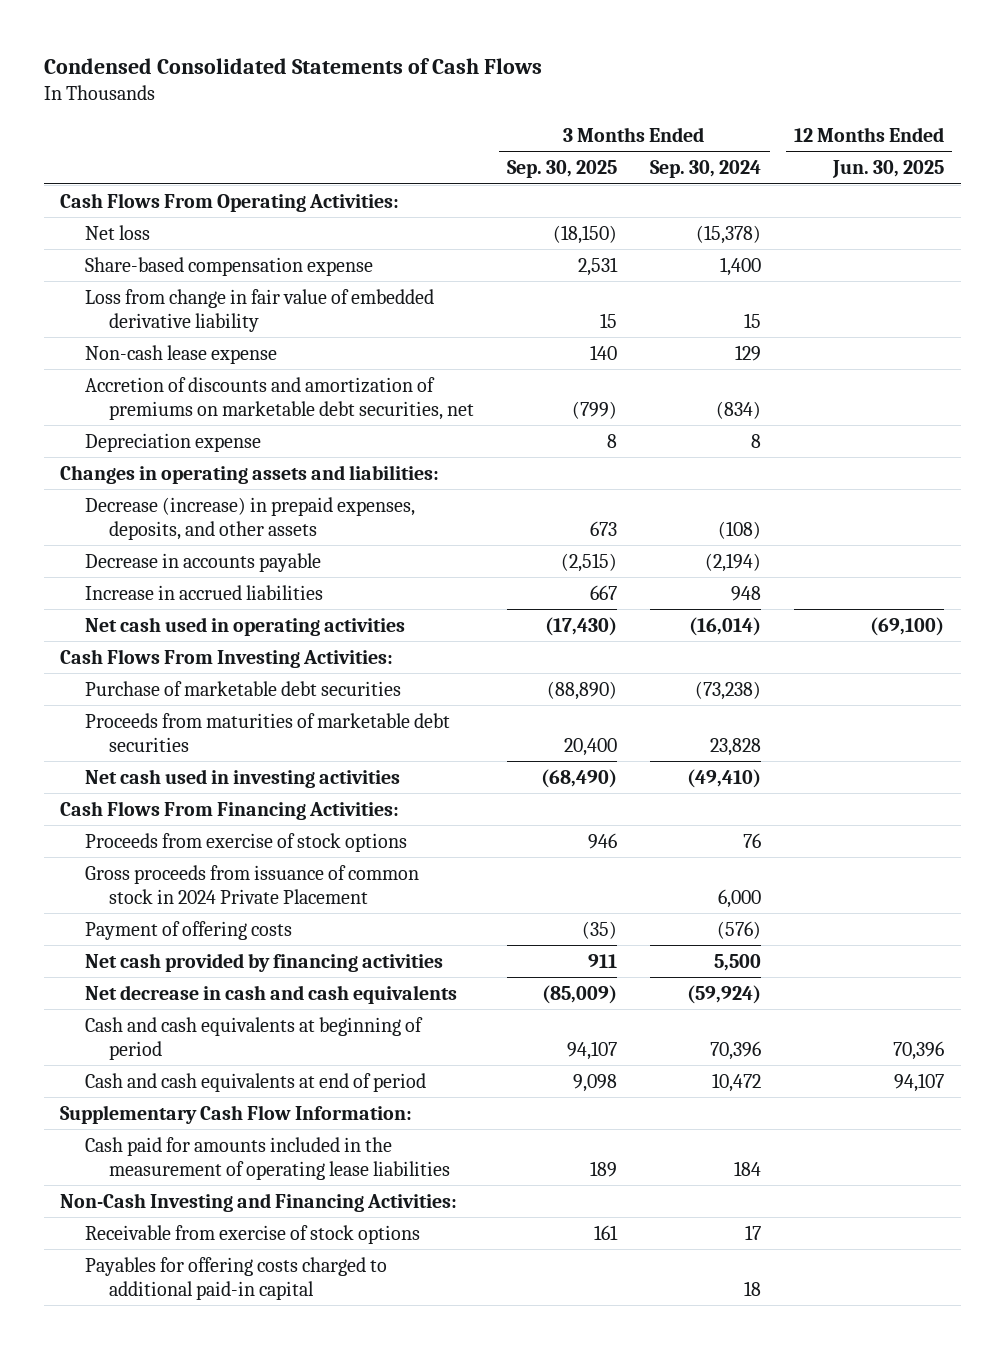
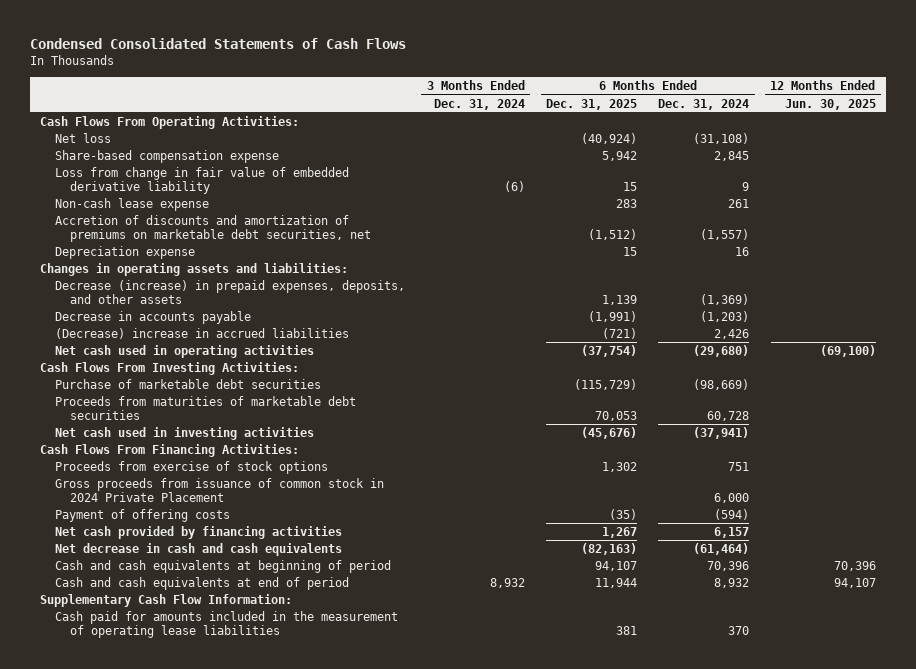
- | 3 Months Ended Sep. 30, 2025 | 3 Months Ended Sep. 30, 2024 | 12 Months Ended Jun. 30, 2025
+ | 3 Months Ended Dec. 31, 2024 | 6 Months Ended Dec. 31, 2025 | 6 Months Ended Dec. 31, 2024 | 12 Months Ended Jun. 30, 2025
- Increase in accrued liabilities | 667 | 948 |
+ (Decrease) increase in accrued liabilities | | (721) | 2,426 |
- Non-Cash Investing and Financing Activities:
- Receivable from exercise of stock options | 161 | 17 |
- Payables for offering costs charged to additional paid-in capital | | 18 |

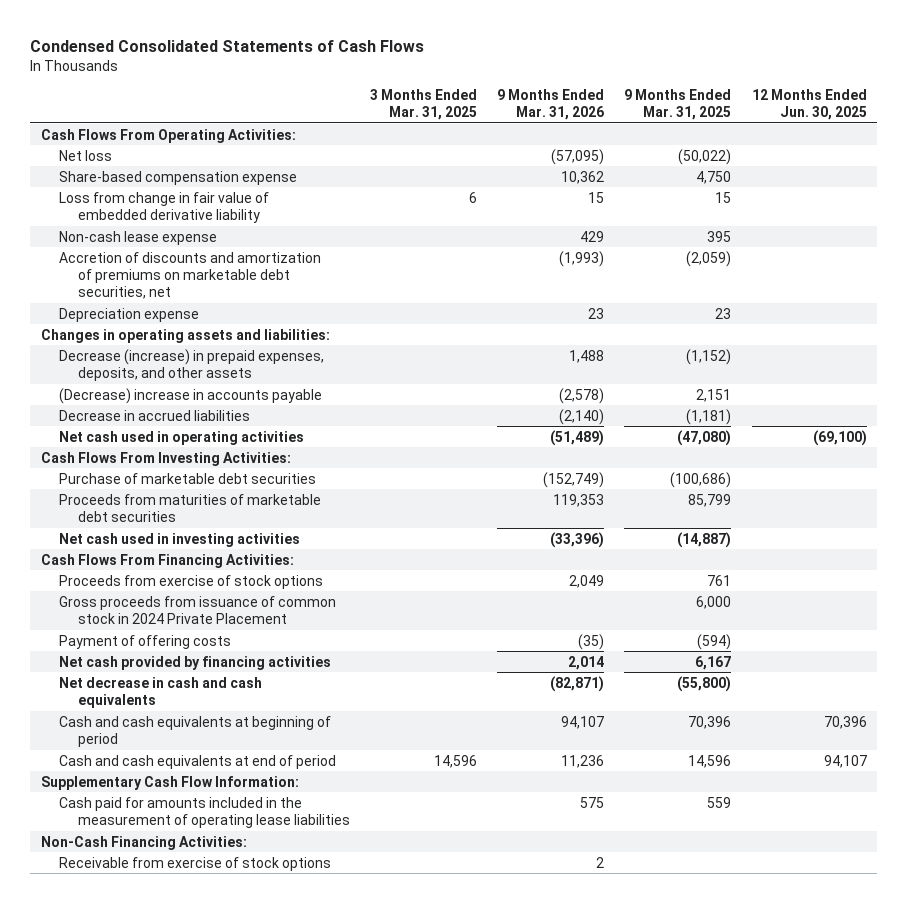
- | 3 Months Ended Dec. 31, 2024 | 6 Months Ended Dec. 31, 2025 | 6 Months Ended Dec. 31, 2024 | 12 Months Ended Jun. 30, 2025
+ | 3 Months Ended Mar. 31, 2025 | 9 Months Ended Mar. 31, 2026 | 9 Months Ended Mar. 31, 2025 | 12 Months Ended Jun. 30, 2025
- Decrease in accounts payable | | (1,991) | (1,203) |
- (Decrease) increase in accrued liabilities | | (721) | 2,426 |
+ (Decrease) increase in accounts payable | | (2,578) | 2,151 |
+ Decrease in accrued liabilities | | (2,140) | (1,181) |
+ Non-Cash Financing Activities:
+ Receivable from exercise of stock options | | 2 | |

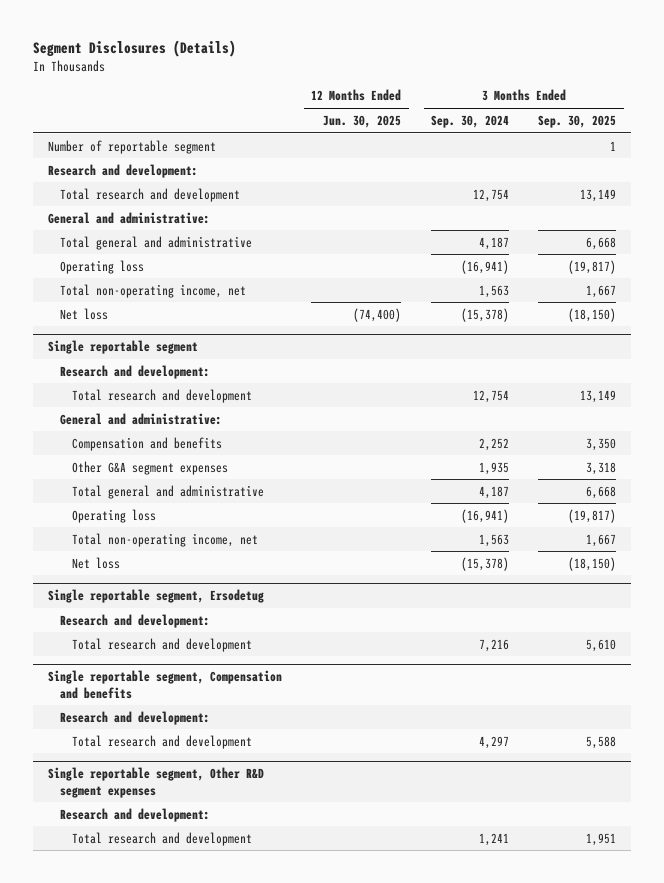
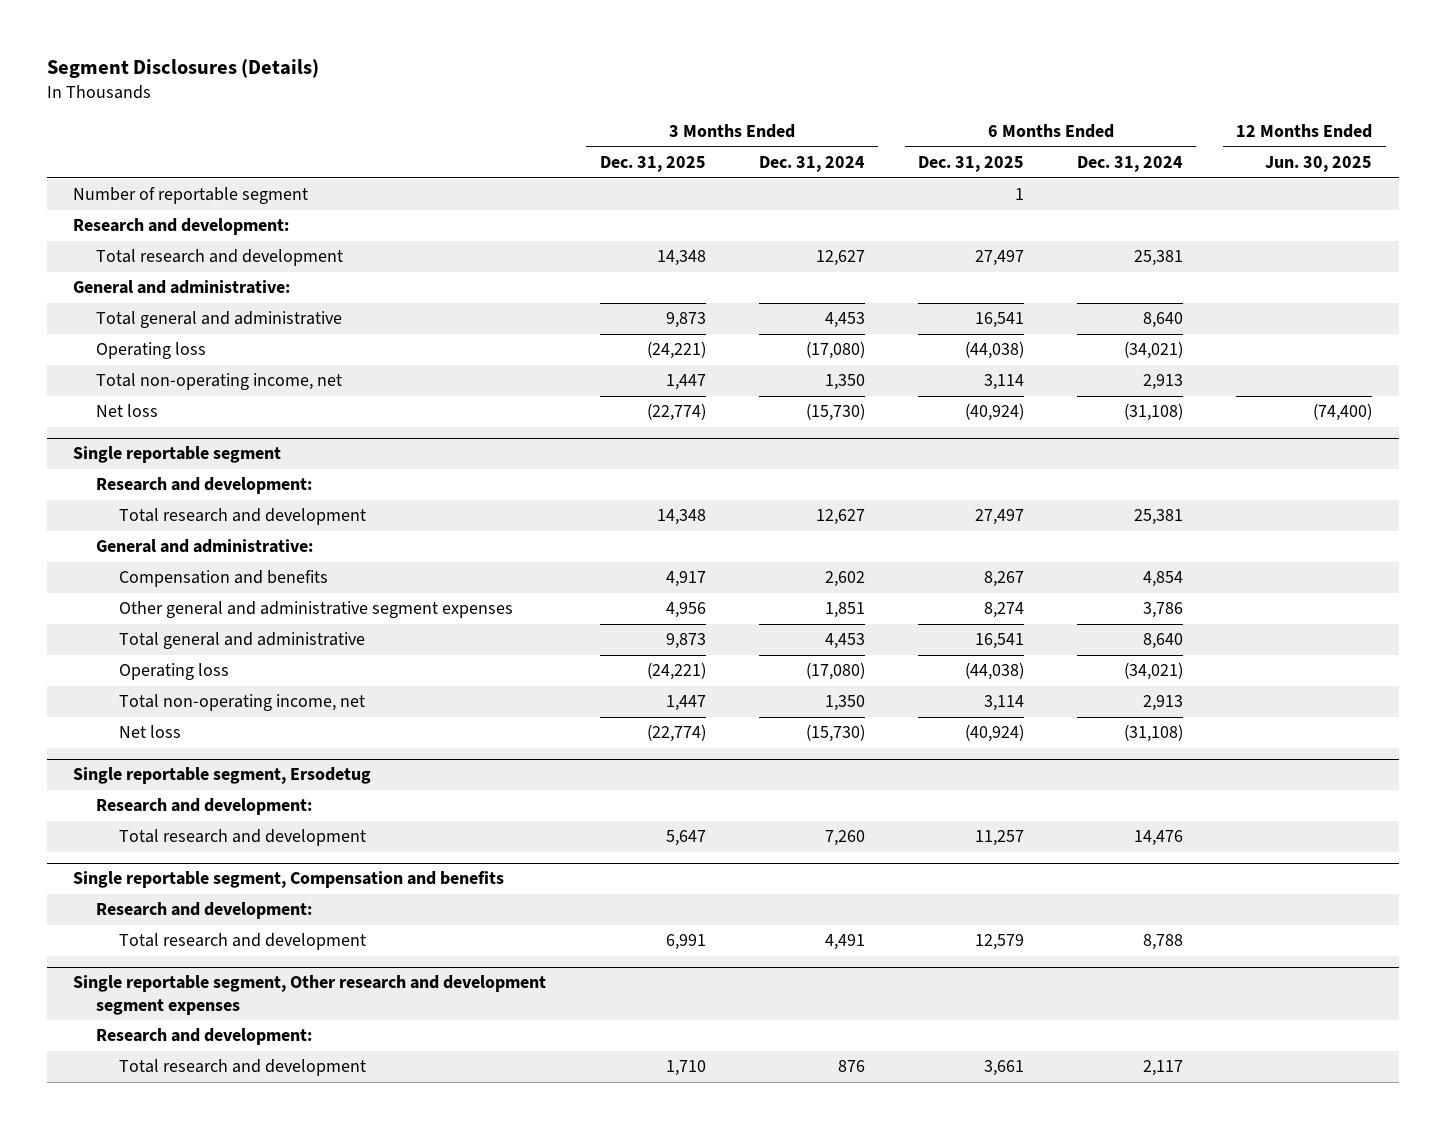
- | 12 Months Ended Jun. 30, 2025 | 3 Months Ended Sep. 30, 2024 | 3 Months Ended Sep. 30, 2025
+ | 3 Months Ended Dec. 31, 2025 | 3 Months Ended Dec. 31, 2024 | 6 Months Ended Dec. 31, 2025 | 6 Months Ended Dec. 31, 2024 | 12 Months Ended Jun. 30, 2025
@ Single reportable segment
- Other G&A segment expenses | | 1,935 | 3,318
+ Other general and administrative segment expenses | 4,956 | 1,851 | 8,274 | 3,786 |
- Single reportable segment, Other R&D segment expenses
+ Single reportable segment, Other research and development segment expenses

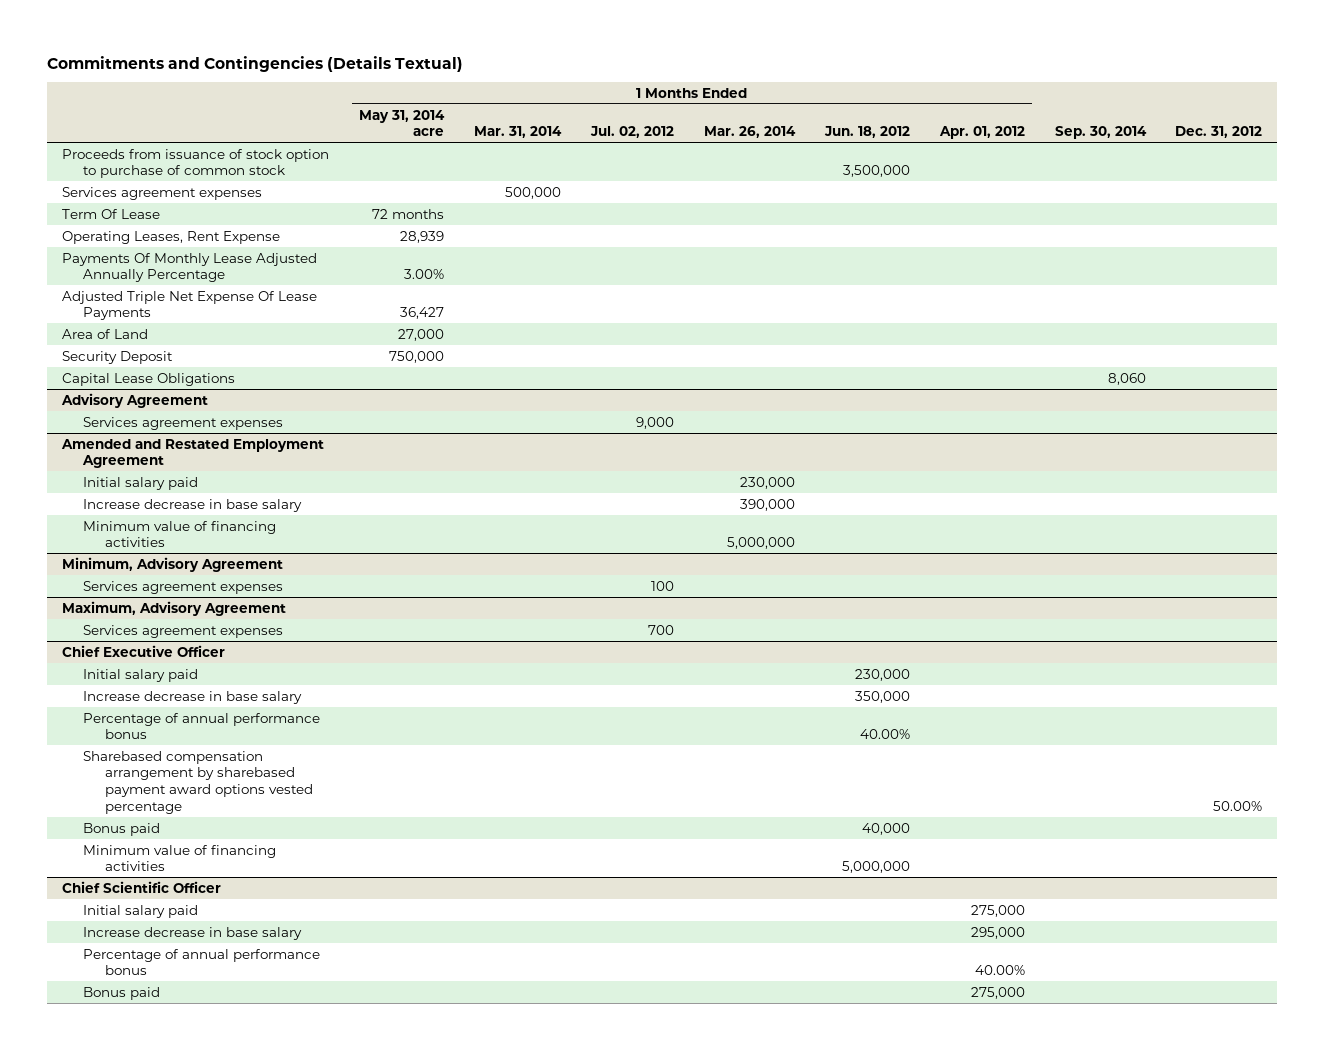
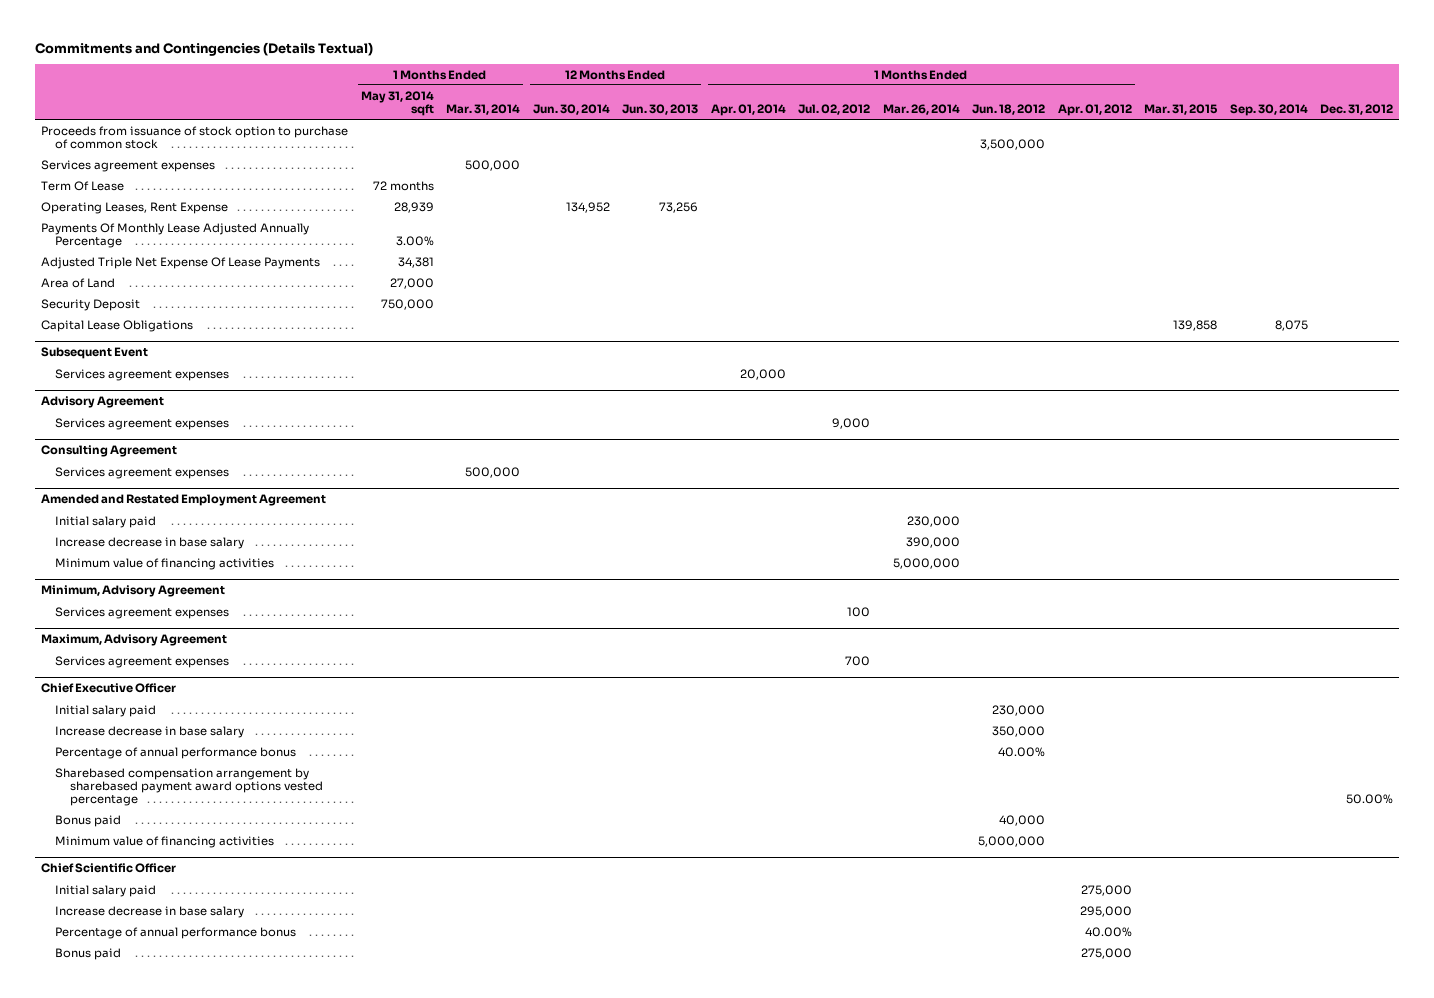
- | 1 Months Ended May 31, 2014 acre | 1 Months Ended Mar. 31, 2014 | 1 Months Ended Jul. 02, 2012 | 1 Months Ended Mar. 26, 2014 | 1 Months Ended Jun. 18, 2012 | 1 Months Ended Apr. 01, 2012 | Sep. 30, 2014 | Dec. 31, 2012
+ | 1 Months Ended May 31, 2014 sqft | 1 Months Ended Mar. 31, 2014 | 12 Months Ended Jun. 30, 2014 | 12 Months Ended Jun. 30, 2013 | 1 Months Ended Apr. 01, 2014 | 1 Months Ended Jul. 02, 2012 | 1 Months Ended Mar. 26, 2014 | 1 Months Ended Jun. 18, 2012 | 1 Months Ended Apr. 01, 2012 | Mar. 31, 2015 | Sep. 30, 2014 | Dec. 31, 2012
- Capital Lease Obligations | | | | | | | 8,060 |
+ Capital Lease Obligations | | | | | | | | | | 139,858 | 8,075 |
+ Subsequent Event
+ Services agreement expenses | | | | | 20,000 | | | | | | |
+ Consulting Agreement
+ Services agreement expenses | | 500,000 | | | | | | | | | |

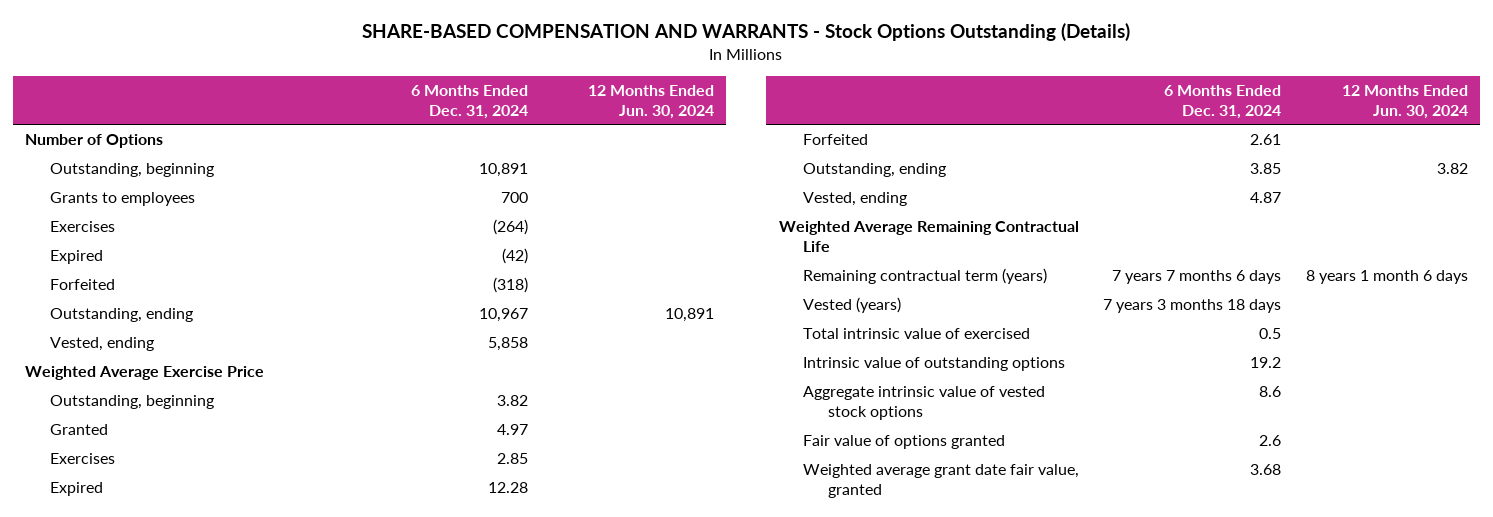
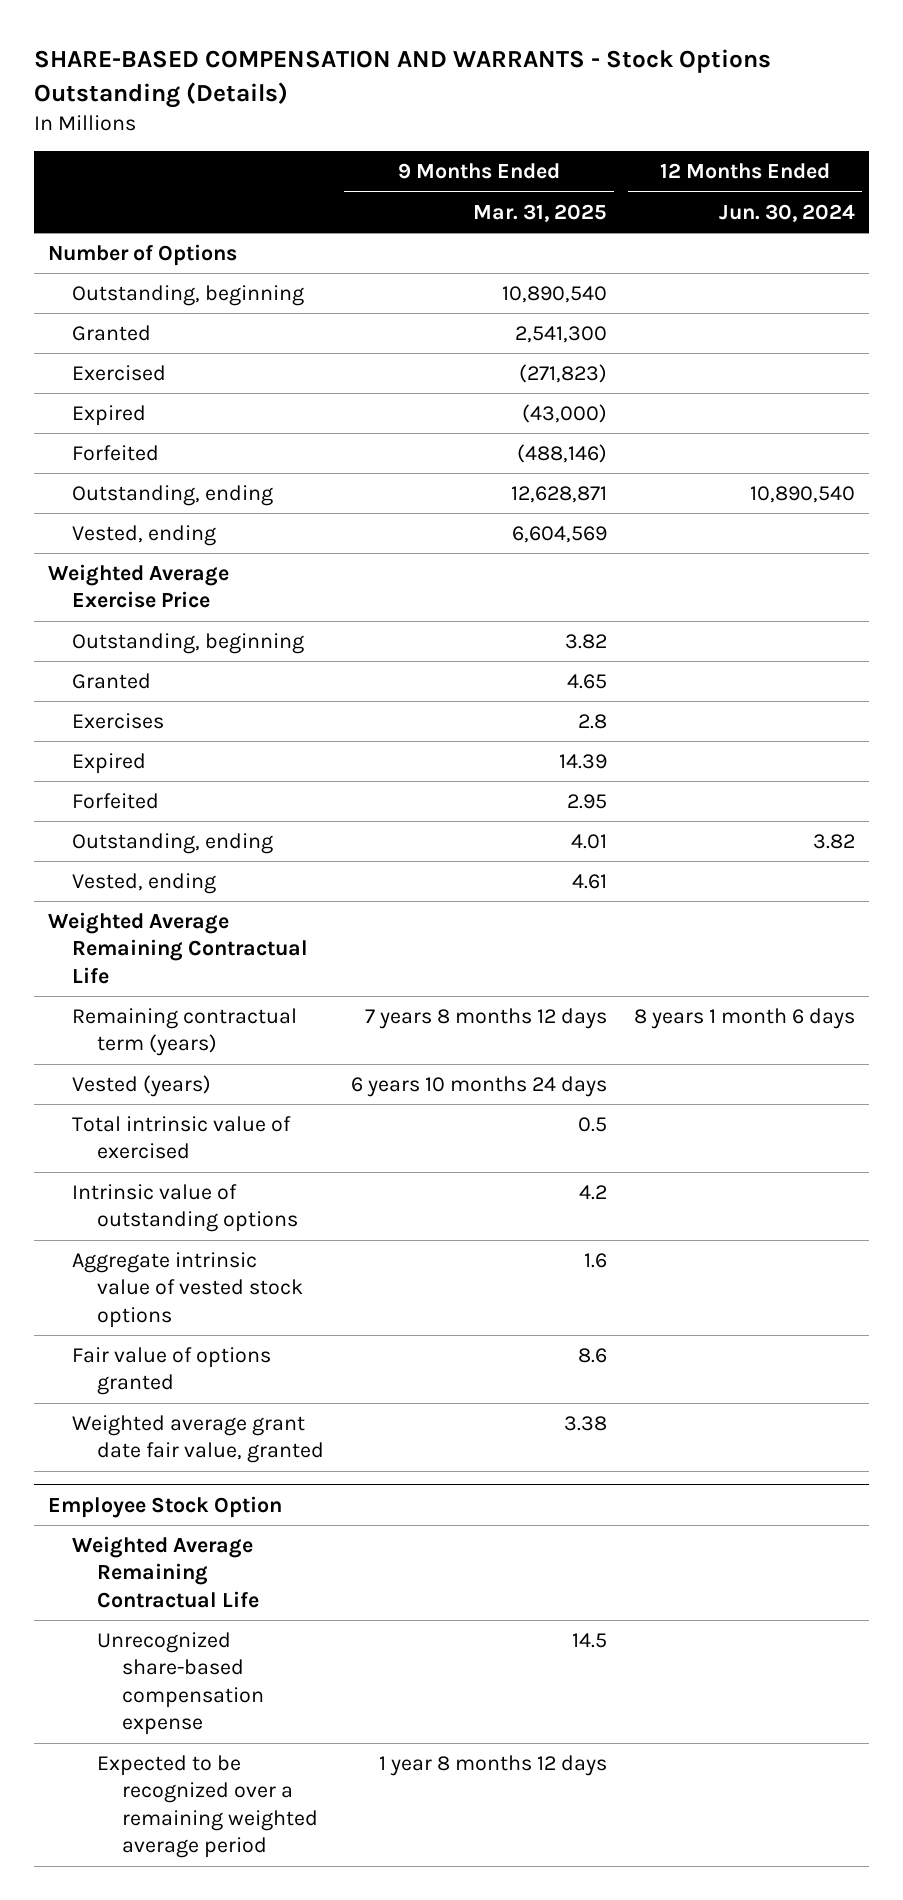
- | 6 Months Ended Dec. 31, 2024 | 12 Months Ended Jun. 30, 2024
+ | 9 Months Ended Mar. 31, 2025 | 12 Months Ended Jun. 30, 2024
- Grants to employees | 700 |
- Exercises | (264) |
+ Granted | 2,541,300 |
+ Exercised | (271,823) |
- Outstanding, ending | 10,967 | 10,891
+ Outstanding, ending | 12,628,871 | 10,890,540
+ Employee Stock Option
+ Weighted Average Remaining Contractual Life
+ Unrecognized share-based compensation expense | 14.5 |
+ Expected to be recognized over a remaining weighted average period | 1 year 8 months 12 days |

